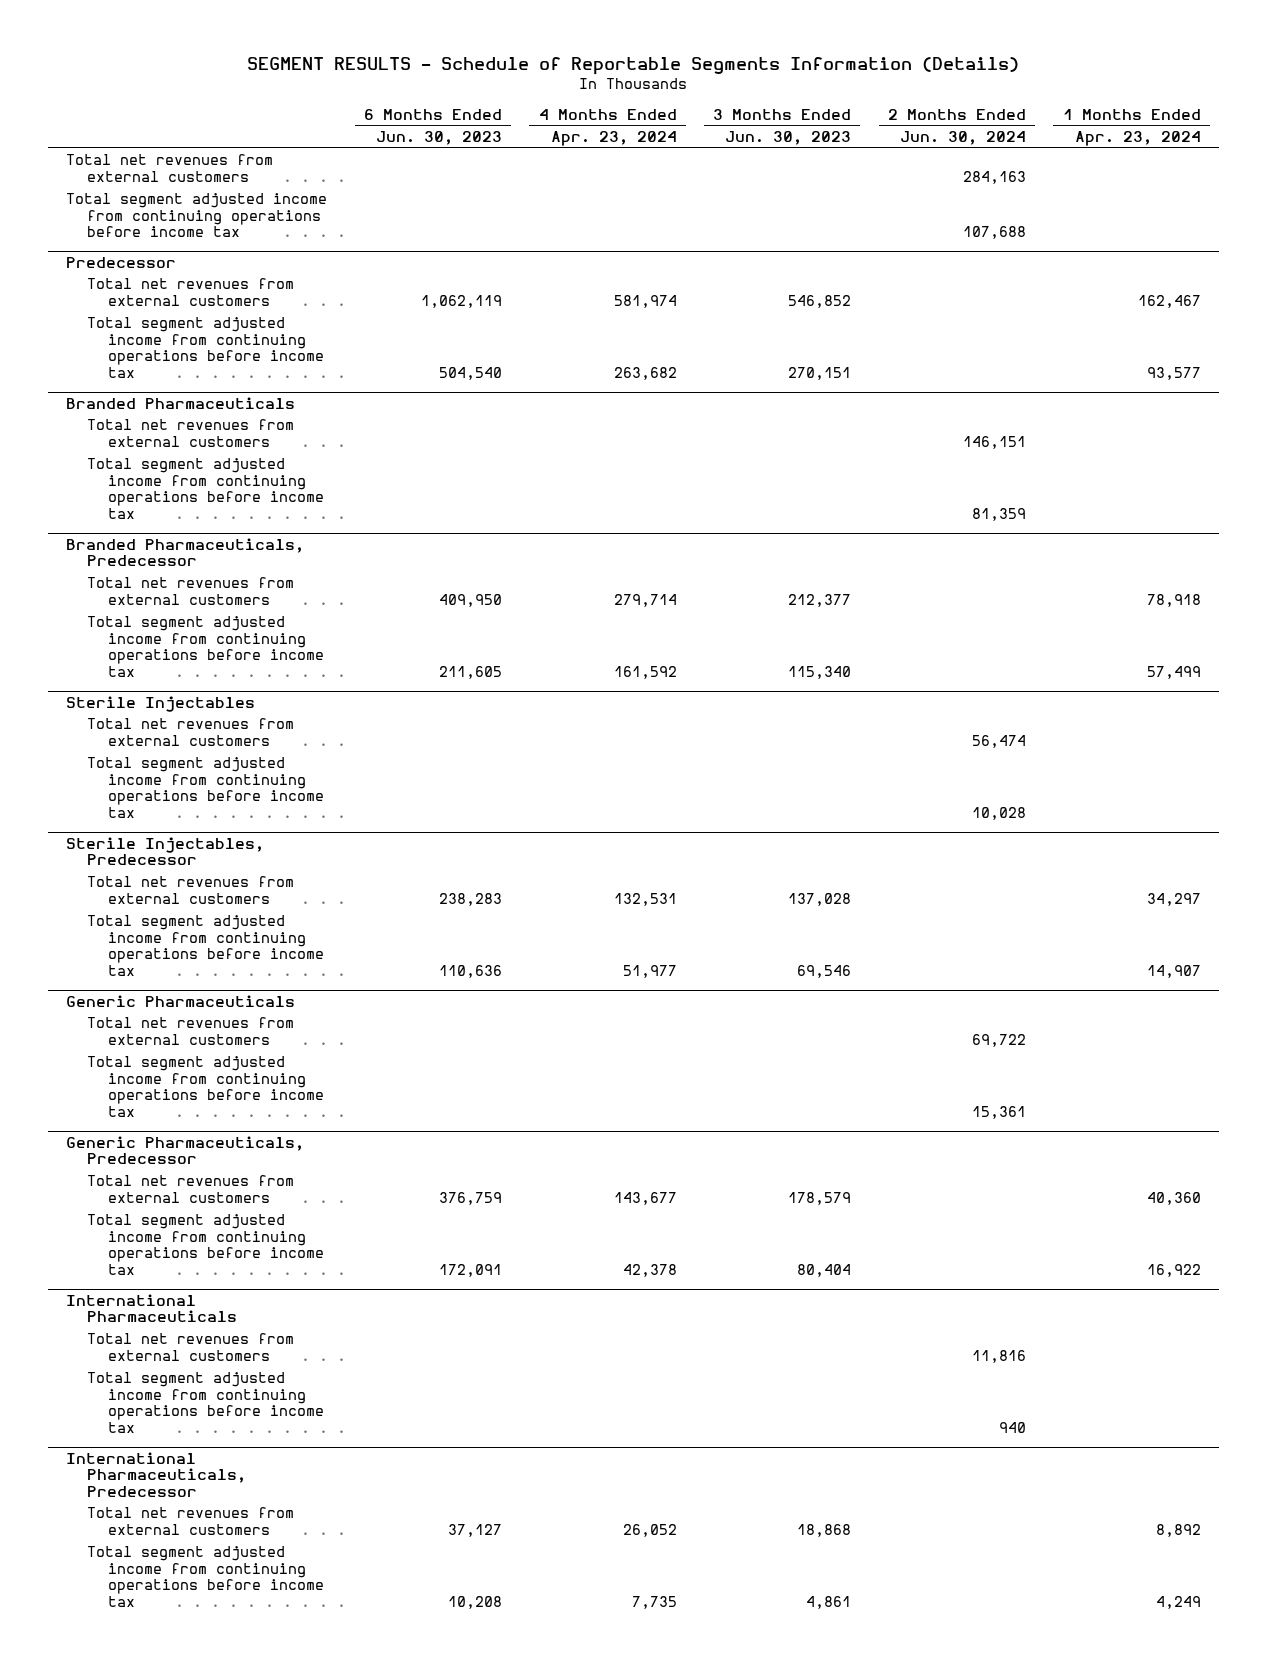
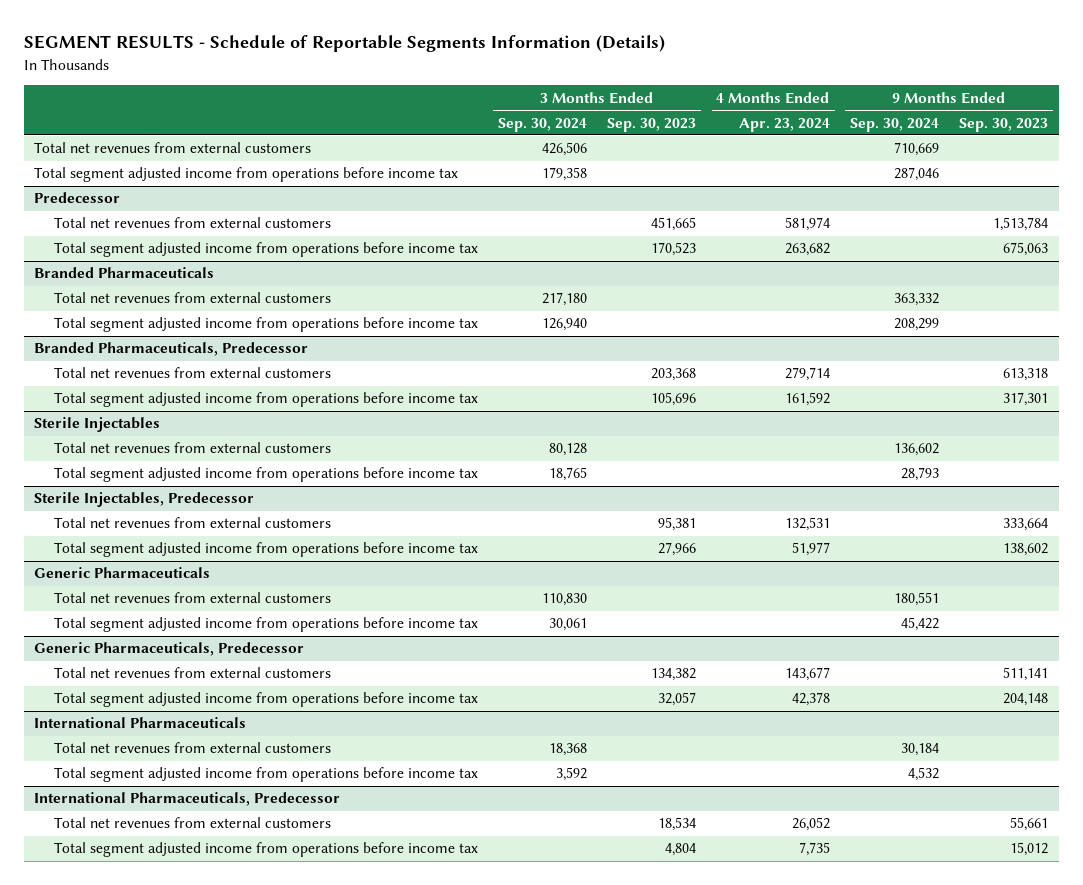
- | 6 Months Ended Jun. 30, 2023 | 4 Months Ended Apr. 23, 2024 | 3 Months Ended Jun. 30, 2023 | 2 Months Ended Jun. 30, 2024 | 1 Months Ended Apr. 23, 2024
+ | 3 Months Ended Sep. 30, 2024 | 3 Months Ended Sep. 30, 2023 | 4 Months Ended Apr. 23, 2024 | 9 Months Ended Sep. 30, 2024 | 9 Months Ended Sep. 30, 2023
- Total segment adjusted income from continuing operations before income tax | | | | 107,688 |
+ Total segment adjusted income from operations before income tax | 179,358 | | | 287,046 |
@ Predecessor
- Total segment adjusted income from continuing operations before income tax | 504,540 | 263,682 | 270,151 | | 93,577
+ Total segment adjusted income from operations before income tax | | 170,523 | 263,682 | | 675,063
@ Branded Pharmaceuticals
- Total segment adjusted income from continuing operations before income tax | | | | 81,359 |
+ Total segment adjusted income from operations before income tax | 126,940 | | | 208,299 |
@ Branded Pharmaceuticals, Predecessor
- Total segment adjusted income from continuing operations before income tax | 211,605 | 161,592 | 115,340 | | 57,499
+ Total segment adjusted income from operations before income tax | | 105,696 | 161,592 | | 317,301
@ Sterile Injectables
- Total segment adjusted income from continuing operations before income tax | | | | 10,028 |
+ Total segment adjusted income from operations before income tax | 18,765 | | | 28,793 |
@ Sterile Injectables, Predecessor
- Total segment adjusted income from continuing operations before income tax | 110,636 | 51,977 | 69,546 | | 14,907
+ Total segment adjusted income from operations before income tax | | 27,966 | 51,977 | | 138,602
@ Generic Pharmaceuticals
- Total segment adjusted income from continuing operations before income tax | | | | 15,361 |
+ Total segment adjusted income from operations before income tax | 30,061 | | | 45,422 |
@ Generic Pharmaceuticals, Predecessor
- Total segment adjusted income from continuing operations before income tax | 172,091 | 42,378 | 80,404 | | 16,922
+ Total segment adjusted income from operations before income tax | | 32,057 | 42,378 | | 204,148
@ International Pharmaceuticals
- Total segment adjusted income from continuing operations before income tax | | | | 940 |
+ Total segment adjusted income from operations before income tax | 3,592 | | | 4,532 |
@ International Pharmaceuticals, Predecessor
- Total segment adjusted income from continuing operations before income tax | 10,208 | 7,735 | 4,861 | | 4,249
+ Total segment adjusted income from operations before income tax | | 4,804 | 7,735 | | 15,012

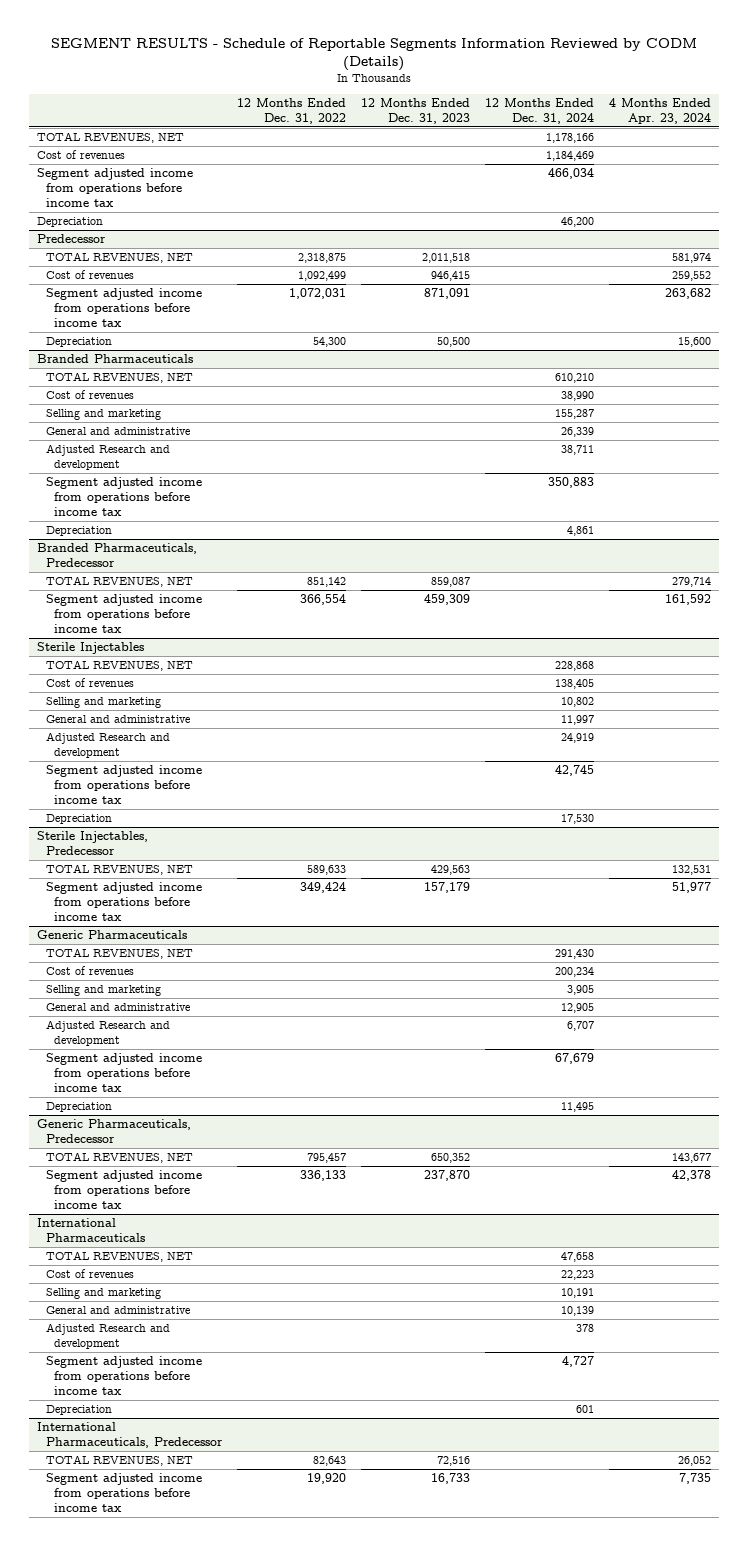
- SEGMENT RESULTS - Schedule of Reportable Segments Information (Details)
+ SEGMENT RESULTS - Schedule of Reportable Segments Information Reviewed by CODM (Details)
- | 3 Months Ended Sep. 30, 2024 | 3 Months Ended Sep. 30, 2023 | 4 Months Ended Apr. 23, 2024 | 9 Months Ended Sep. 30, 2024 | 9 Months Ended Sep. 30, 2023
+ | 12 Months Ended Dec. 31, 2022 | 12 Months Ended Dec. 31, 2023 | 12 Months Ended Dec. 31, 2024 | 4 Months Ended Apr. 23, 2024
- Total net revenues from external customers | 426,506 | | | 710,669 |
- Total segment adjusted income from operations before income tax | 179,358 | | | 287,046 |
+ TOTAL REVENUES, NET | | | 1,178,166 |
+ Cost of revenues | | | 1,184,469 |
+ Segment adjusted income from operations before income tax | | | 466,034 |
+ Depreciation | | | 46,200 |
@ Predecessor
- Total net revenues from external customers | | 451,665 | 581,974 | | 1,513,784
- Total segment adjusted income from operations before income tax | | 170,523 | 263,682 | | 675,063
+ TOTAL REVENUES, NET | 2,318,875 | 2,011,518 | | 581,974
+ Cost of revenues | 1,092,499 | 946,415 | | 259,552
+ Segment adjusted income from operations before income tax | 1,072,031 | 871,091 | | 263,682
+ Depreciation | 54,300 | 50,500 | | 15,600
@ Branded Pharmaceuticals
- Total net revenues from external customers | 217,180 | | | 363,332 |
- Total segment adjusted income from operations before income tax | 126,940 | | | 208,299 |
+ TOTAL REVENUES, NET | | | 610,210 |
+ Cost of revenues | | | 38,990 |
+ Selling and marketing | | | 155,287 |
+ General and administrative | | | 26,339 |
+ Adjusted Research and development | | | 38,711 |
+ Segment adjusted income from operations before income tax | | | 350,883 |
+ Depreciation | | | 4,861 |
@ Branded Pharmaceuticals, Predecessor
- Total net revenues from external customers | | 203,368 | 279,714 | | 613,318
- Total segment adjusted income from operations before income tax | | 105,696 | 161,592 | | 317,301
+ TOTAL REVENUES, NET | 851,142 | 859,087 | | 279,714
+ Segment adjusted income from operations before income tax | 366,554 | 459,309 | | 161,592
@ Sterile Injectables
- Total net revenues from external customers | 80,128 | | | 136,602 |
- Total segment adjusted income from operations before income tax | 18,765 | | | 28,793 |
+ TOTAL REVENUES, NET | | | 228,868 |
+ Cost of revenues | | | 138,405 |
+ Selling and marketing | | | 10,802 |
+ General and administrative | | | 11,997 |
+ Adjusted Research and development | | | 24,919 |
+ Segment adjusted income from operations before income tax | | | 42,745 |
+ Depreciation | | | 17,530 |
@ Sterile Injectables, Predecessor
- Total net revenues from external customers | | 95,381 | 132,531 | | 333,664
- Total segment adjusted income from operations before income tax | | 27,966 | 51,977 | | 138,602
+ TOTAL REVENUES, NET | 589,633 | 429,563 | | 132,531
+ Segment adjusted income from operations before income tax | 349,424 | 157,179 | | 51,977
@ Generic Pharmaceuticals
- Total net revenues from external customers | 110,830 | | | 180,551 |
- Total segment adjusted income from operations before income tax | 30,061 | | | 45,422 |
+ TOTAL REVENUES, NET | | | 291,430 |
+ Cost of revenues | | | 200,234 |
+ Selling and marketing | | | 3,905 |
+ General and administrative | | | 12,905 |
+ Adjusted Research and development | | | 6,707 |
+ Segment adjusted income from operations before income tax | | | 67,679 |
+ Depreciation | | | 11,495 |
@ Generic Pharmaceuticals, Predecessor
- Total net revenues from external customers | | 134,382 | 143,677 | | 511,141
- Total segment adjusted income from operations before income tax | | 32,057 | 42,378 | | 204,148
+ TOTAL REVENUES, NET | 795,457 | 650,352 | | 143,677
+ Segment adjusted income from operations before income tax | 336,133 | 237,870 | | 42,378
@ International Pharmaceuticals
- Total net revenues from external customers | 18,368 | | | 30,184 |
- Total segment adjusted income from operations before income tax | 3,592 | | | 4,532 |
+ TOTAL REVENUES, NET | | | 47,658 |
+ Cost of revenues | | | 22,223 |
+ Selling and marketing | | | 10,191 |
+ General and administrative | | | 10,139 |
+ Adjusted Research and development | | | 378 |
+ Segment adjusted income from operations before income tax | | | 4,727 |
+ Depreciation | | | 601 |
@ International Pharmaceuticals, Predecessor
- Total net revenues from external customers | | 18,534 | 26,052 | | 55,661
- Total segment adjusted income from operations before income tax | | 4,804 | 7,735 | | 15,012
+ TOTAL REVENUES, NET | 82,643 | 72,516 | | 26,052
+ Segment adjusted income from operations before income tax | 19,920 | 16,733 | | 7,735

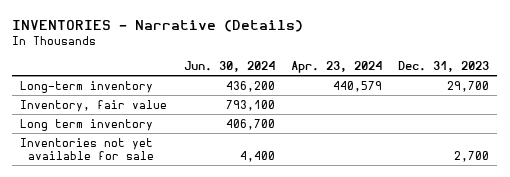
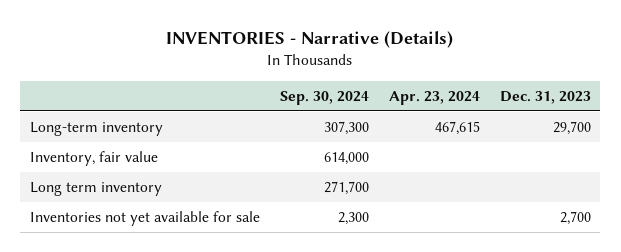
- | Jun. 30, 2024 | Apr. 23, 2024 | Dec. 31, 2023
+ | Sep. 30, 2024 | Apr. 23, 2024 | Dec. 31, 2023
- Long-term inventory | 436,200 | 440,579 | 29,700
+ Long-term inventory | 307,300 | 467,615 | 29,700

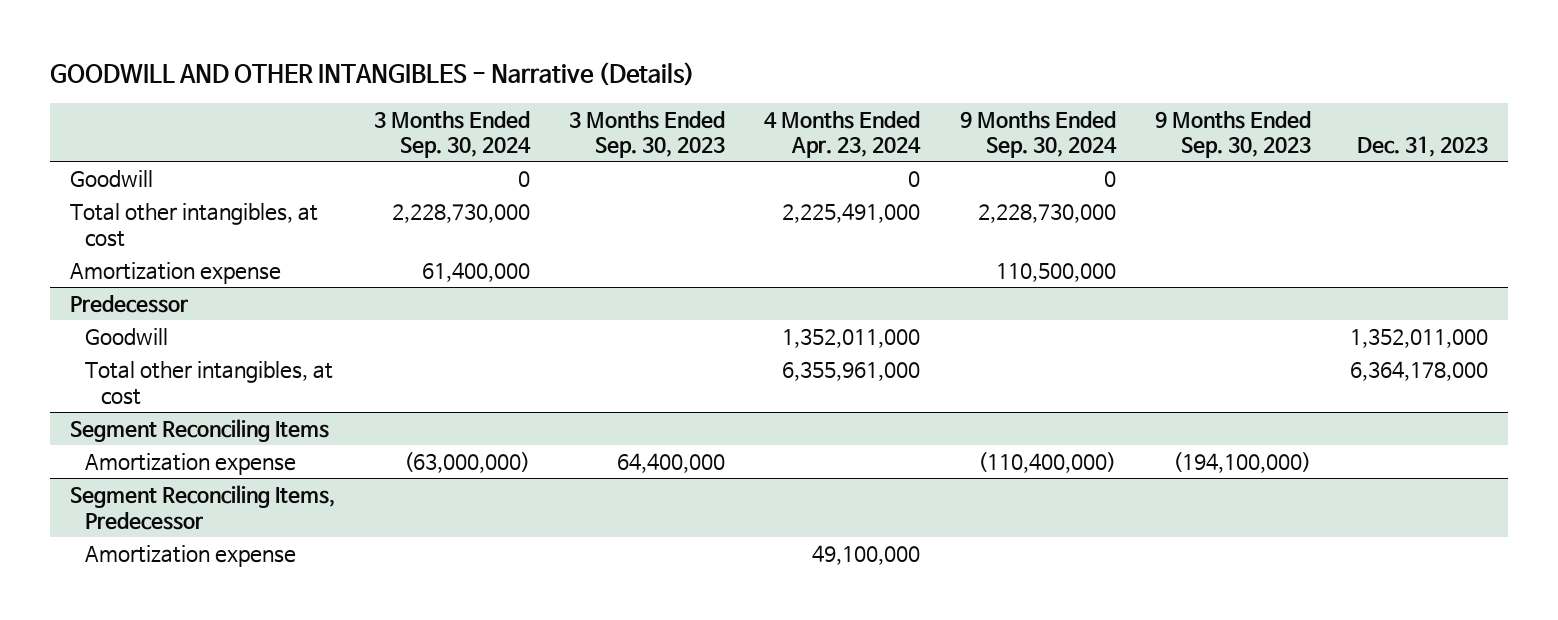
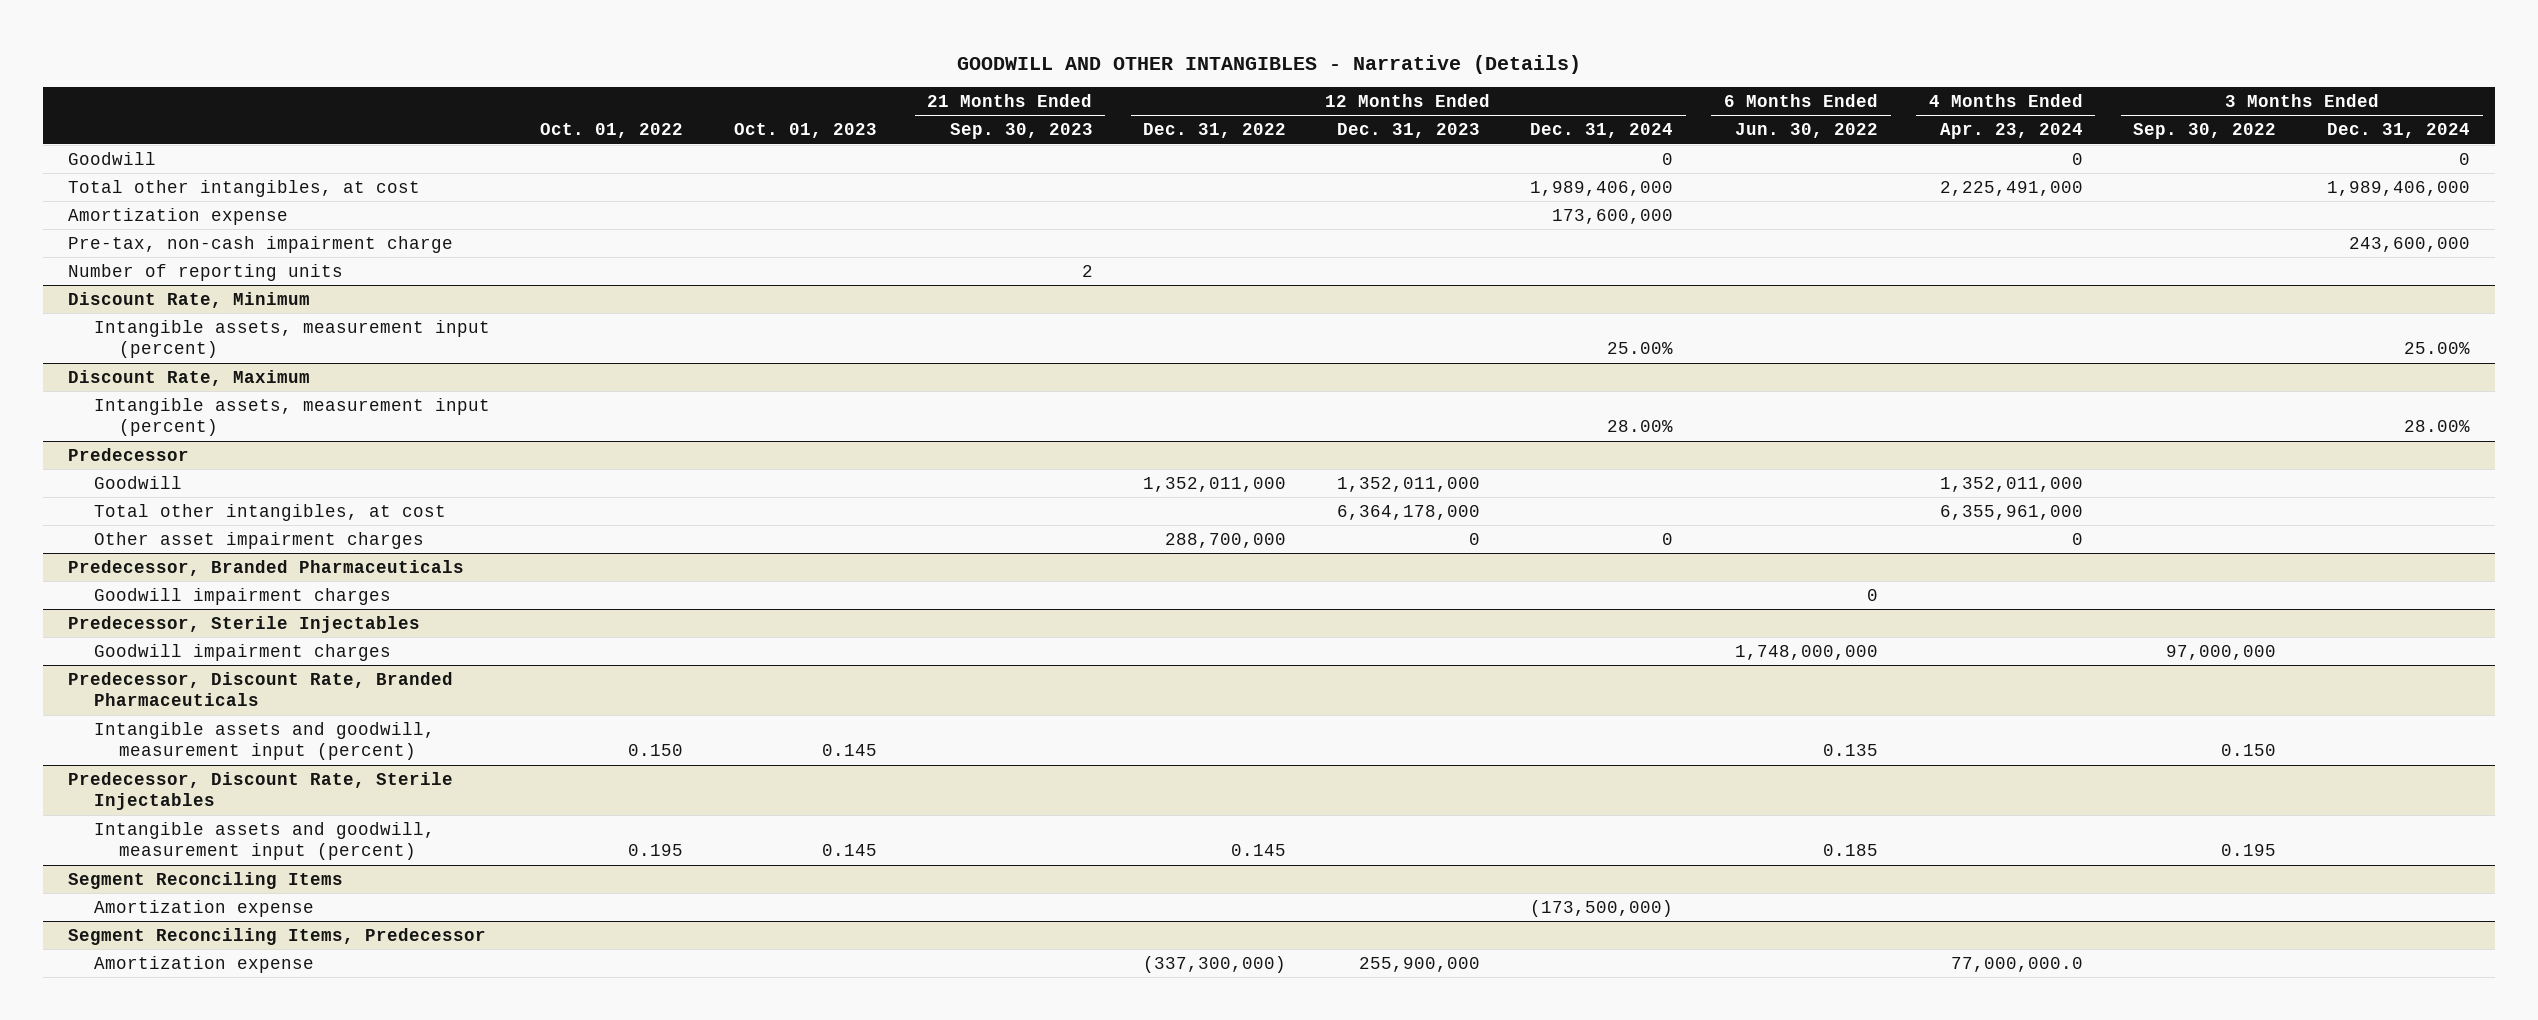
- | 3 Months Ended Sep. 30, 2024 | 3 Months Ended Sep. 30, 2023 | 4 Months Ended Apr. 23, 2024 | 9 Months Ended Sep. 30, 2024 | 9 Months Ended Sep. 30, 2023 | Dec. 31, 2023
+ | Oct. 01, 2022 | Oct. 01, 2023 | 21 Months Ended Sep. 30, 2023 | 12 Months Ended Dec. 31, 2022 | 12 Months Ended Dec. 31, 2023 | 12 Months Ended Dec. 31, 2024 | 6 Months Ended Jun. 30, 2022 | 4 Months Ended Apr. 23, 2024 | 3 Months Ended Sep. 30, 2022 | 3 Months Ended Dec. 31, 2024
+ Pre-tax, non-cash impairment charge | | | | | | | | | | 243,600,000
+ Number of reporting units | | | 2 | | | | | | |
+ Discount Rate, Minimum
+ Intangible assets, measurement input (percent) | | | | | | 25.00% | | | | 25.00%
+ Discount Rate, Maximum
+ Intangible assets, measurement input (percent) | | | | | | 28.00% | | | | 28.00%
@ Predecessor
+ Other asset impairment charges | | | | 288,700,000 | 0 | 0 | | 0 | |
+ Predecessor, Branded Pharmaceuticals
+ Goodwill impairment charges | | | | | | | 0 | | |
+ Predecessor, Sterile Injectables
+ Goodwill impairment charges | | | | | | | 1,748,000,000 | | 97,000,000 |
+ Predecessor, Discount Rate, Branded Pharmaceuticals
+ Intangible assets and goodwill, measurement input (percent) | 0.150 | 0.145 | | | | | 0.135 | | 0.150 |
+ Predecessor, Discount Rate, Sterile Injectables
+ Intangible assets and goodwill, measurement input (percent) | 0.195 | 0.145 | | 0.145 | | | 0.185 | | 0.195 |
@ Segment Reconciling Items, Predecessor
- Amortization expense | | | 49,100,000 | | |
+ Amortization expense | | | | (337,300,000) | 255,900,000 | | | 77,000,000.0 | |

